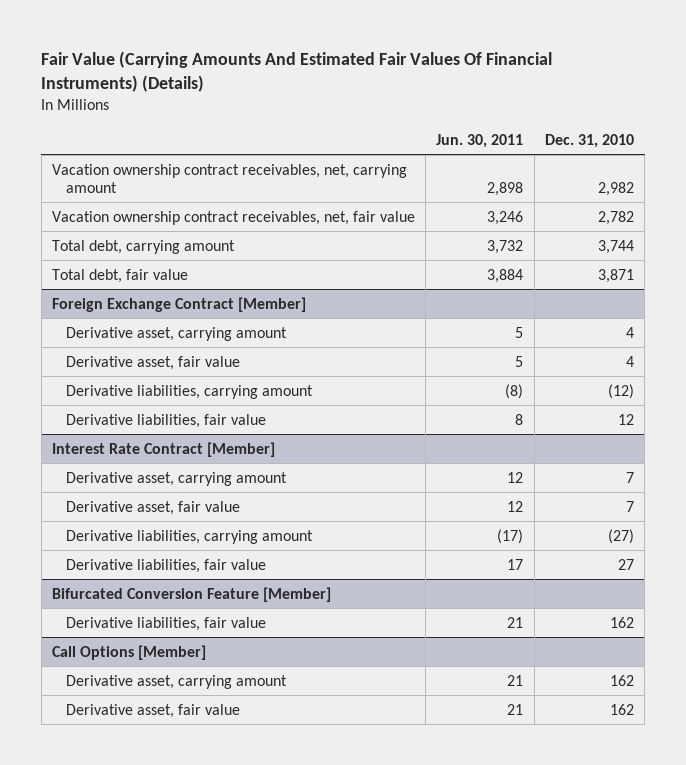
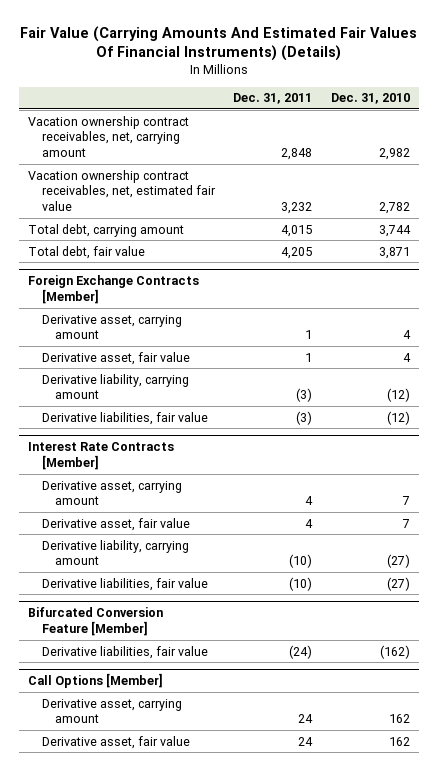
- | Jun. 30, 2011 | Dec. 31, 2010
+ | Dec. 31, 2011 | Dec. 31, 2010
- Vacation ownership contract receivables, net, fair value | 3,246 | 2,782
+ Vacation ownership contract receivables, net, estimated fair value | 3,232 | 2,782
- Foreign Exchange Contract [Member]
+ Foreign Exchange Contracts [Member]
- Derivative liabilities, carrying amount | (8) | (12)
- Derivative liabilities, fair value | 8 | 12
- Interest Rate Contract [Member]
+ Derivative liability, carrying amount | (3) | (12)
+ Derivative liabilities, fair value | (3) | (12)
+ Interest Rate Contracts [Member]
- Derivative liabilities, carrying amount | (17) | (27)
- Derivative liabilities, fair value | 17 | 27
+ Derivative liability, carrying amount | (10) | (27)
+ Derivative liabilities, fair value | (10) | (27)
@ Bifurcated Conversion Feature [Member]
- Derivative liabilities, fair value | 21 | 162
+ Derivative liabilities, fair value | (24) | (162)

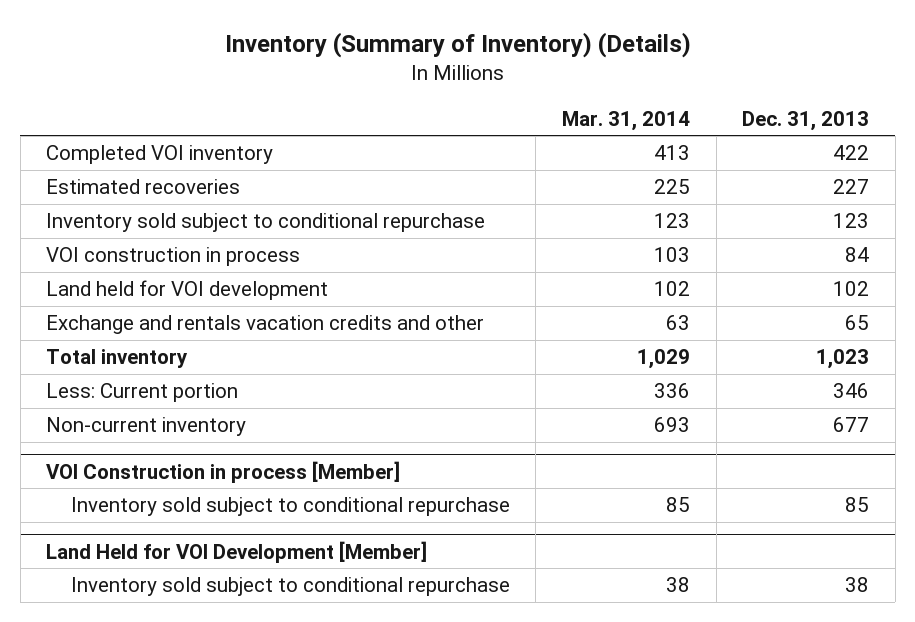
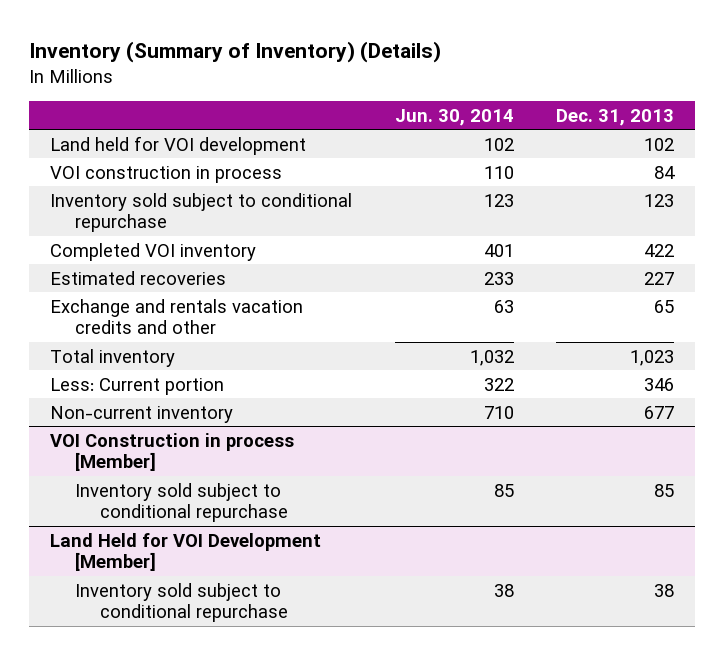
- | Mar. 31, 2014 | Dec. 31, 2013
+ | Jun. 30, 2014 | Dec. 31, 2013
moved up: Land held for VOI development | 102 | 102
moved up: VOI construction in process | 110 | 84
moved up: Inventory sold subject to conditional repurchase | 123 | 123

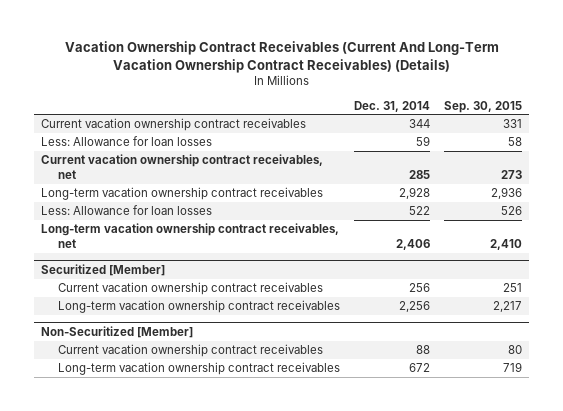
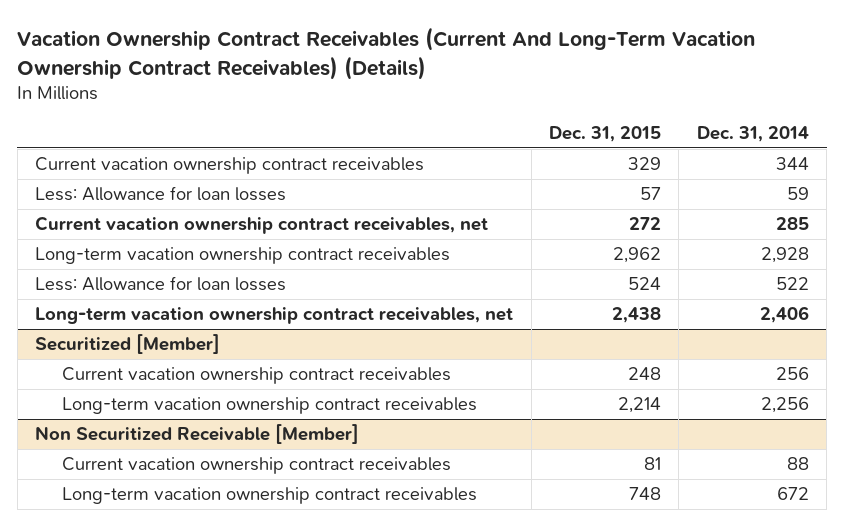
- | Dec. 31, 2014 | Sep. 30, 2015
+ | Dec. 31, 2015 | Dec. 31, 2014
- Non-Securitized [Member]
+ Non Securitized Receivable [Member]

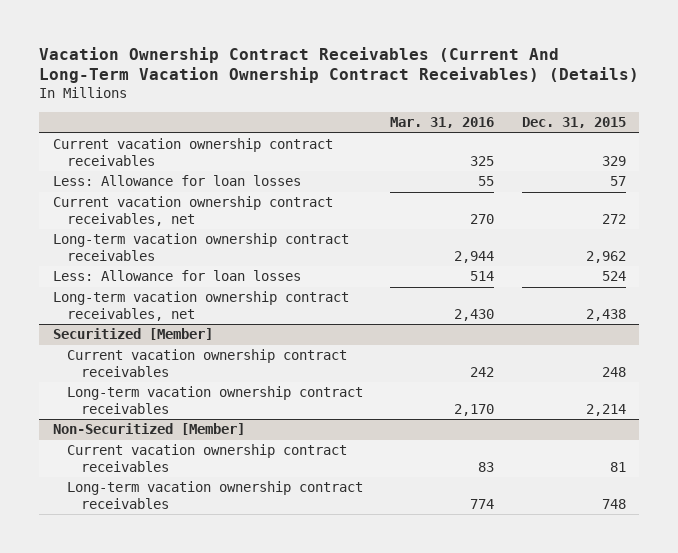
- | Dec. 31, 2015 | Dec. 31, 2014
+ | Mar. 31, 2016 | Dec. 31, 2015
- Non Securitized Receivable [Member]
+ Non-Securitized [Member]

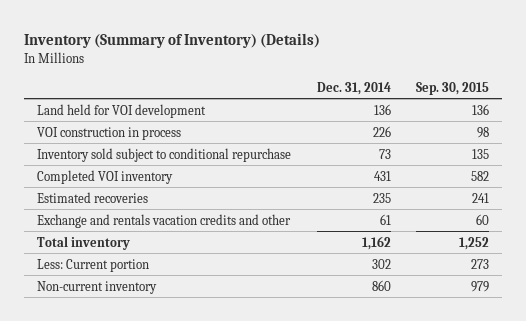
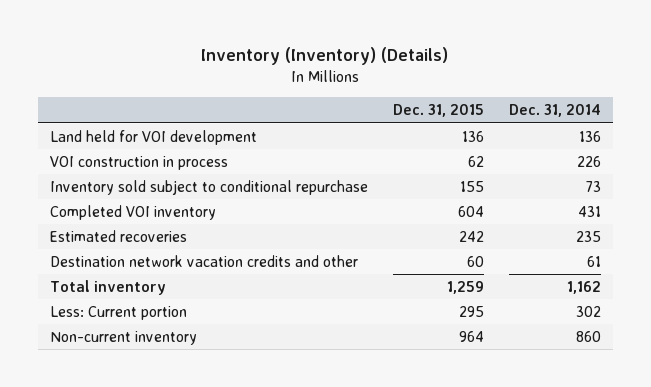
- Inventory (Summary of Inventory) (Details)
+ Inventory (Inventory) (Details)
- | Dec. 31, 2014 | Sep. 30, 2015
+ | Dec. 31, 2015 | Dec. 31, 2014
- Exchange and rentals vacation credits and other | 61 | 60
+ Destination network vacation credits and other | 60 | 61

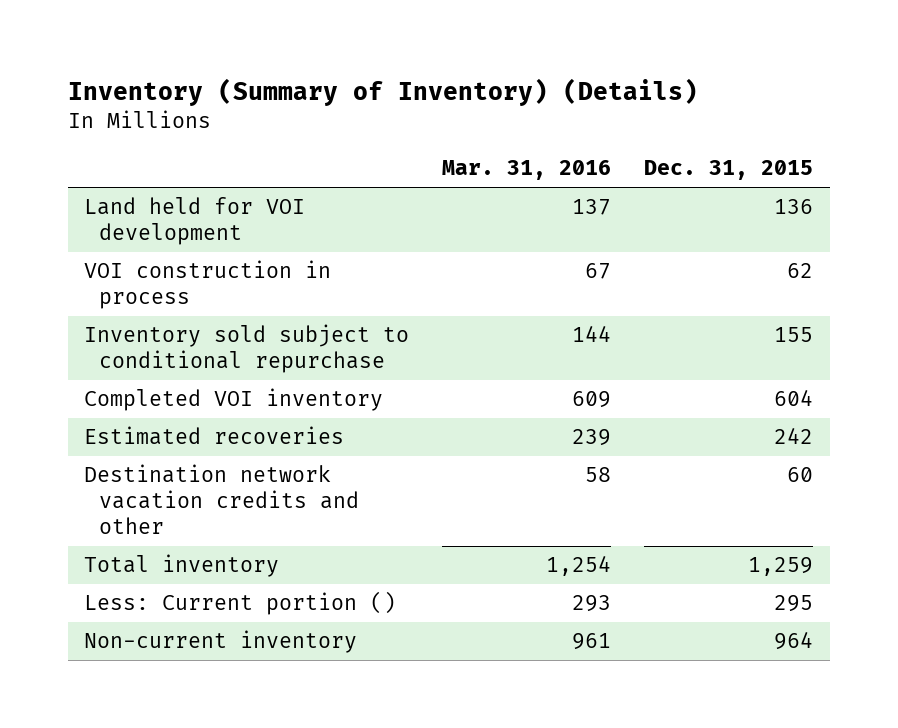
- Inventory (Inventory) (Details)
+ Inventory (Summary of Inventory) (Details)
- | Dec. 31, 2015 | Dec. 31, 2014
+ | Mar. 31, 2016 | Dec. 31, 2015
- Less: Current portion | 295 | 302
+ Less: Current portion () | 293 | 295

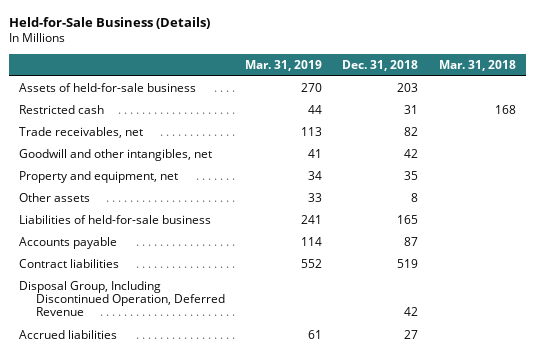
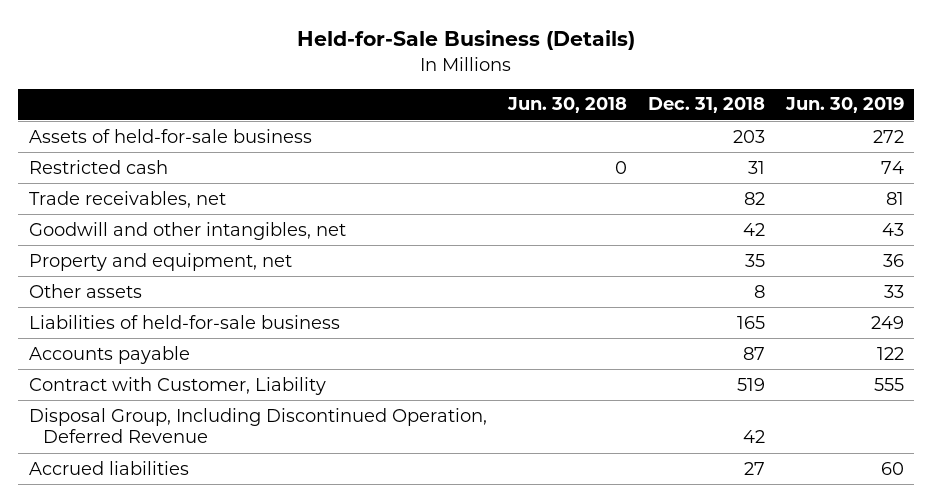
- | Mar. 31, 2019 | Dec. 31, 2018 | Mar. 31, 2018
+ | Jun. 30, 2018 | Dec. 31, 2018 | Jun. 30, 2019
- Contract liabilities | 552 | 519 |
+ Contract with Customer, Liability | | 519 | 555

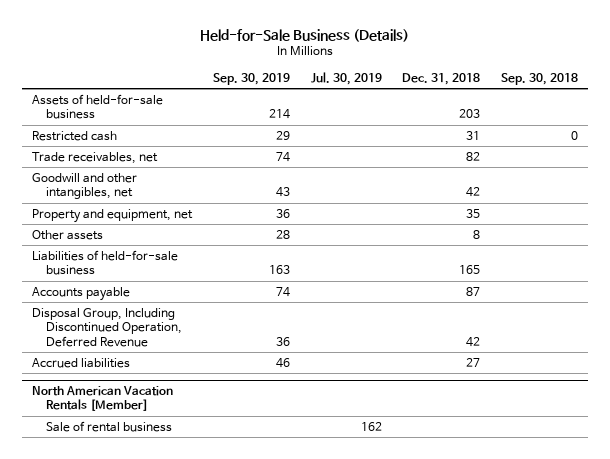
- | Jun. 30, 2018 | Dec. 31, 2018 | Jun. 30, 2019
+ | Sep. 30, 2019 | Jul. 30, 2019 | Dec. 31, 2018 | Sep. 30, 2018
- Contract with Customer, Liability | | 519 | 555
+ North American Vacation Rentals [Member]
+ Sale of rental business | | 162 | |

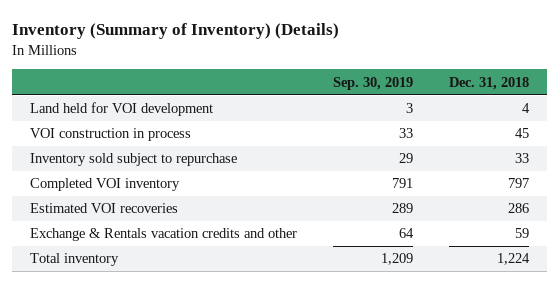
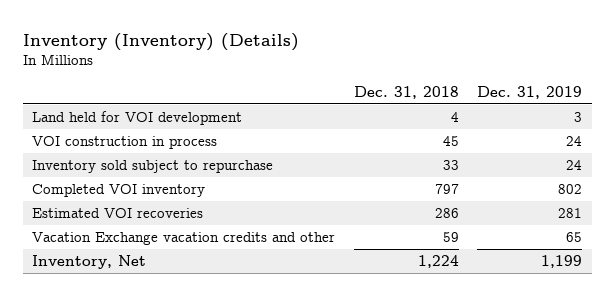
- Inventory (Summary of Inventory) (Details)
+ Inventory (Inventory) (Details)
- | Sep. 30, 2019 | Dec. 31, 2018
+ | Dec. 31, 2018 | Dec. 31, 2019
- Exchange & Rentals vacation credits and other | 64 | 59
- Total inventory | 1,209 | 1,224
+ Vacation Exchange vacation credits and other | 59 | 65
+ Inventory, Net | 1,224 | 1,199

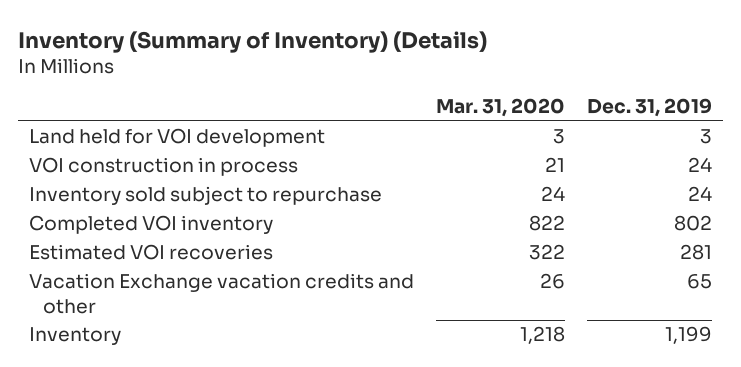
- Inventory (Inventory) (Details)
+ Inventory (Summary of Inventory) (Details)
- | Dec. 31, 2018 | Dec. 31, 2019
+ | Mar. 31, 2020 | Dec. 31, 2019
- Inventory, Net | 1,224 | 1,199
+ Inventory | 1,218 | 1,199

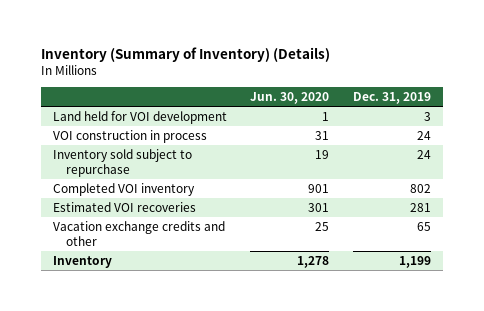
- | Mar. 31, 2020 | Dec. 31, 2019
+ | Jun. 30, 2020 | Dec. 31, 2019
- Vacation Exchange vacation credits and other | 26 | 65
+ Vacation exchange credits and other | 25 | 65

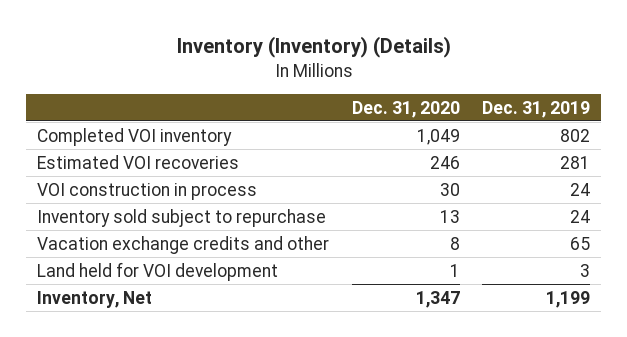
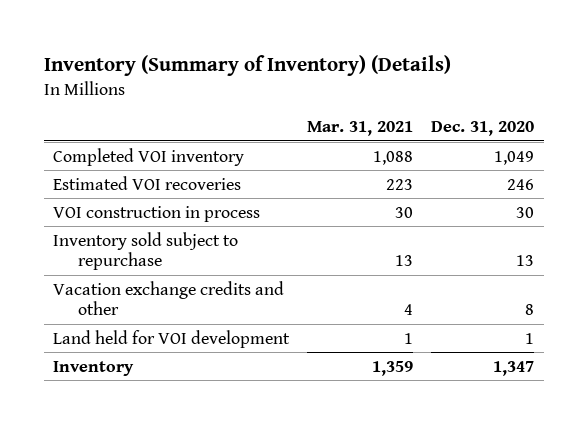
- Inventory (Inventory) (Details)
+ Inventory (Summary of Inventory) (Details)
- | Dec. 31, 2020 | Dec. 31, 2019
+ | Mar. 31, 2021 | Dec. 31, 2020
- Inventory, Net | 1,347 | 1,199
+ Inventory | 1,359 | 1,347

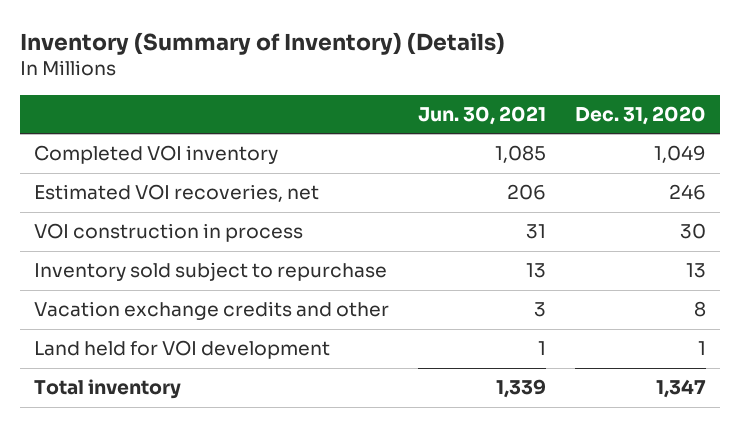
- | Mar. 31, 2021 | Dec. 31, 2020
+ | Jun. 30, 2021 | Dec. 31, 2020
- Estimated VOI recoveries | 223 | 246
+ Estimated VOI recoveries, net | 206 | 246
- Inventory | 1,359 | 1,347
+ Total inventory | 1,339 | 1,347

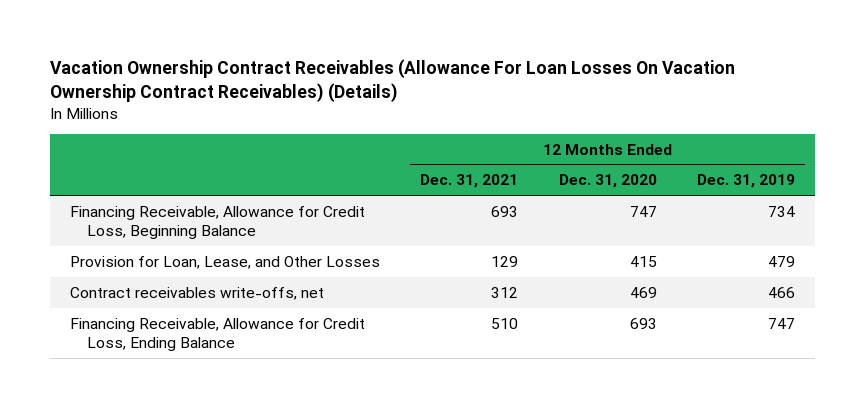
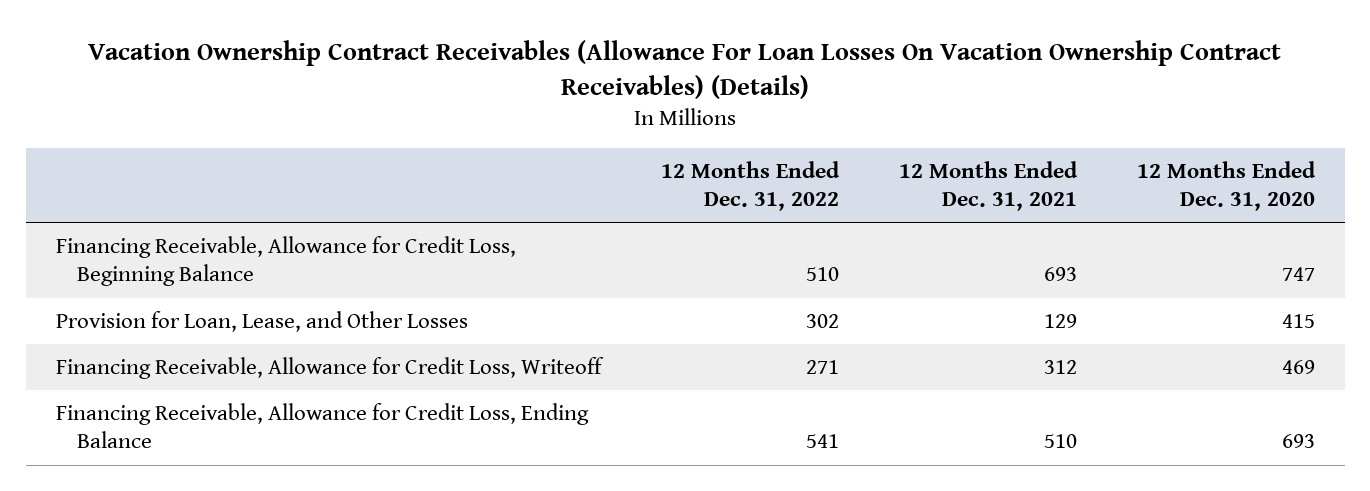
- | 12 Months Ended Dec. 31, 2021 | 12 Months Ended Dec. 31, 2020 | 12 Months Ended Dec. 31, 2019
+ | 12 Months Ended Dec. 31, 2022 | 12 Months Ended Dec. 31, 2021 | 12 Months Ended Dec. 31, 2020
- Contract receivables write-offs, net | 312 | 469 | 466
+ Financing Receivable, Allowance for Credit Loss, Writeoff | 271 | 312 | 469

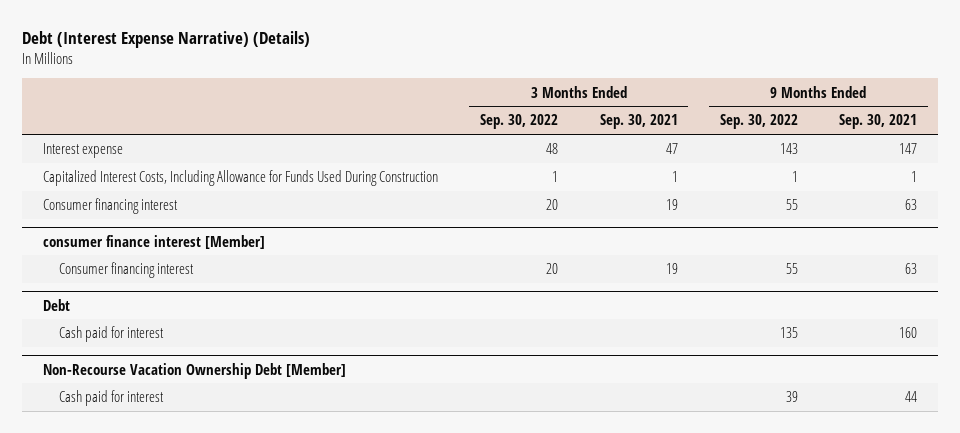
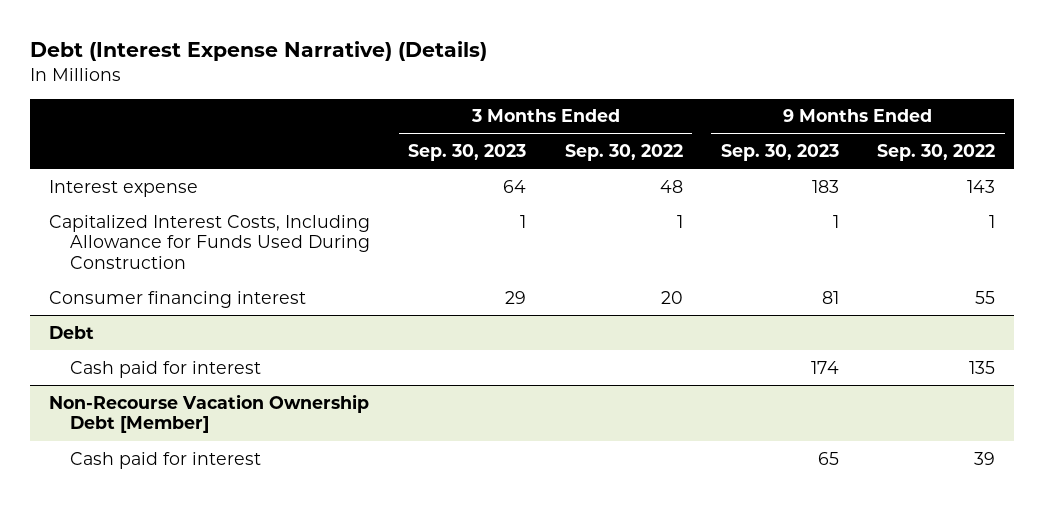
- | 3 Months Ended Sep. 30, 2022 | 3 Months Ended Sep. 30, 2021 | 9 Months Ended Sep. 30, 2022 | 9 Months Ended Sep. 30, 2021
+ | 3 Months Ended Sep. 30, 2023 | 3 Months Ended Sep. 30, 2022 | 9 Months Ended Sep. 30, 2023 | 9 Months Ended Sep. 30, 2022
- consumer finance interest [Member]
- Consumer financing interest | 20 | 19 | 55 | 63

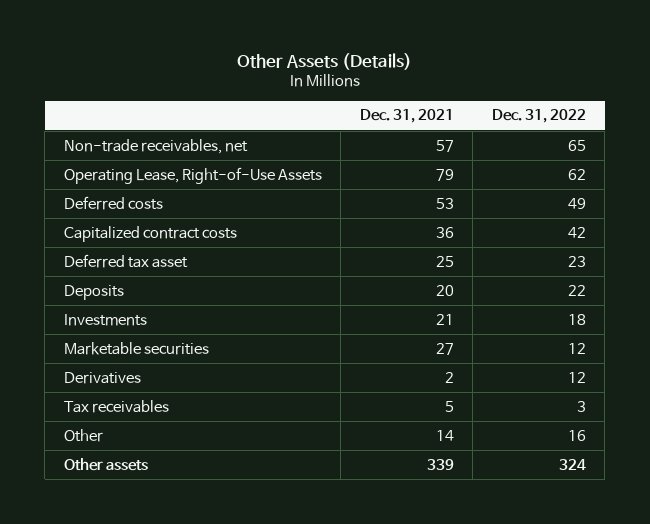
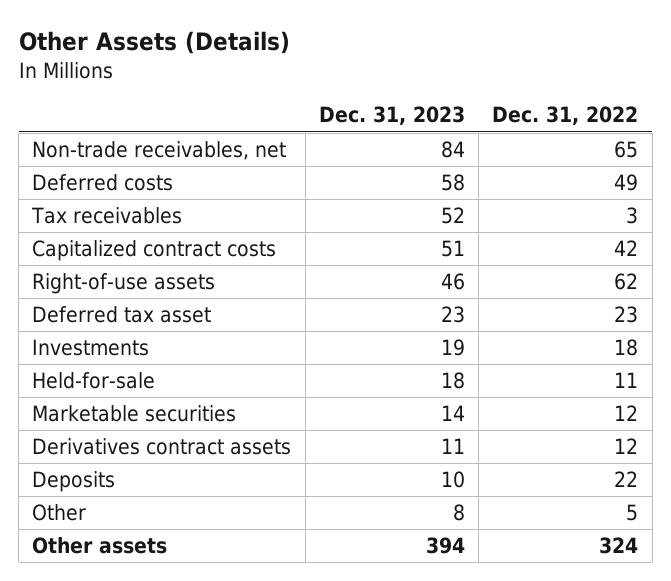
- | Dec. 31, 2021 | Dec. 31, 2022
+ | Dec. 31, 2023 | Dec. 31, 2022
- Operating Lease, Right-of-Use Assets | 79 | 62
moved up: Tax receivables | 52 | 3
+ Right-of-use assets | 46 | 62
+ Held-for-sale | 18 | 11
- Derivatives | 2 | 12
- Other | 14 | 16
+ Derivatives contract assets | 11 | 12
moved down: Deposits | 10 | 22
+ Other | 8 | 5

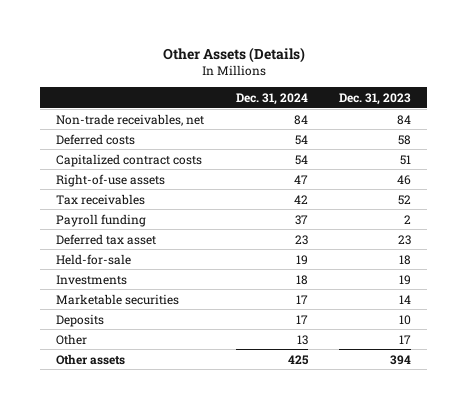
- | Dec. 31, 2023 | Dec. 31, 2022
+ | Dec. 31, 2024 | Dec. 31, 2023
moved down: Tax receivables | 42 | 52
+ Payroll funding | 37 | 2
moved down: Investments | 18 | 19
- Derivatives contract assets | 11 | 12
- Other | 8 | 5
+ Other | 13 | 17

